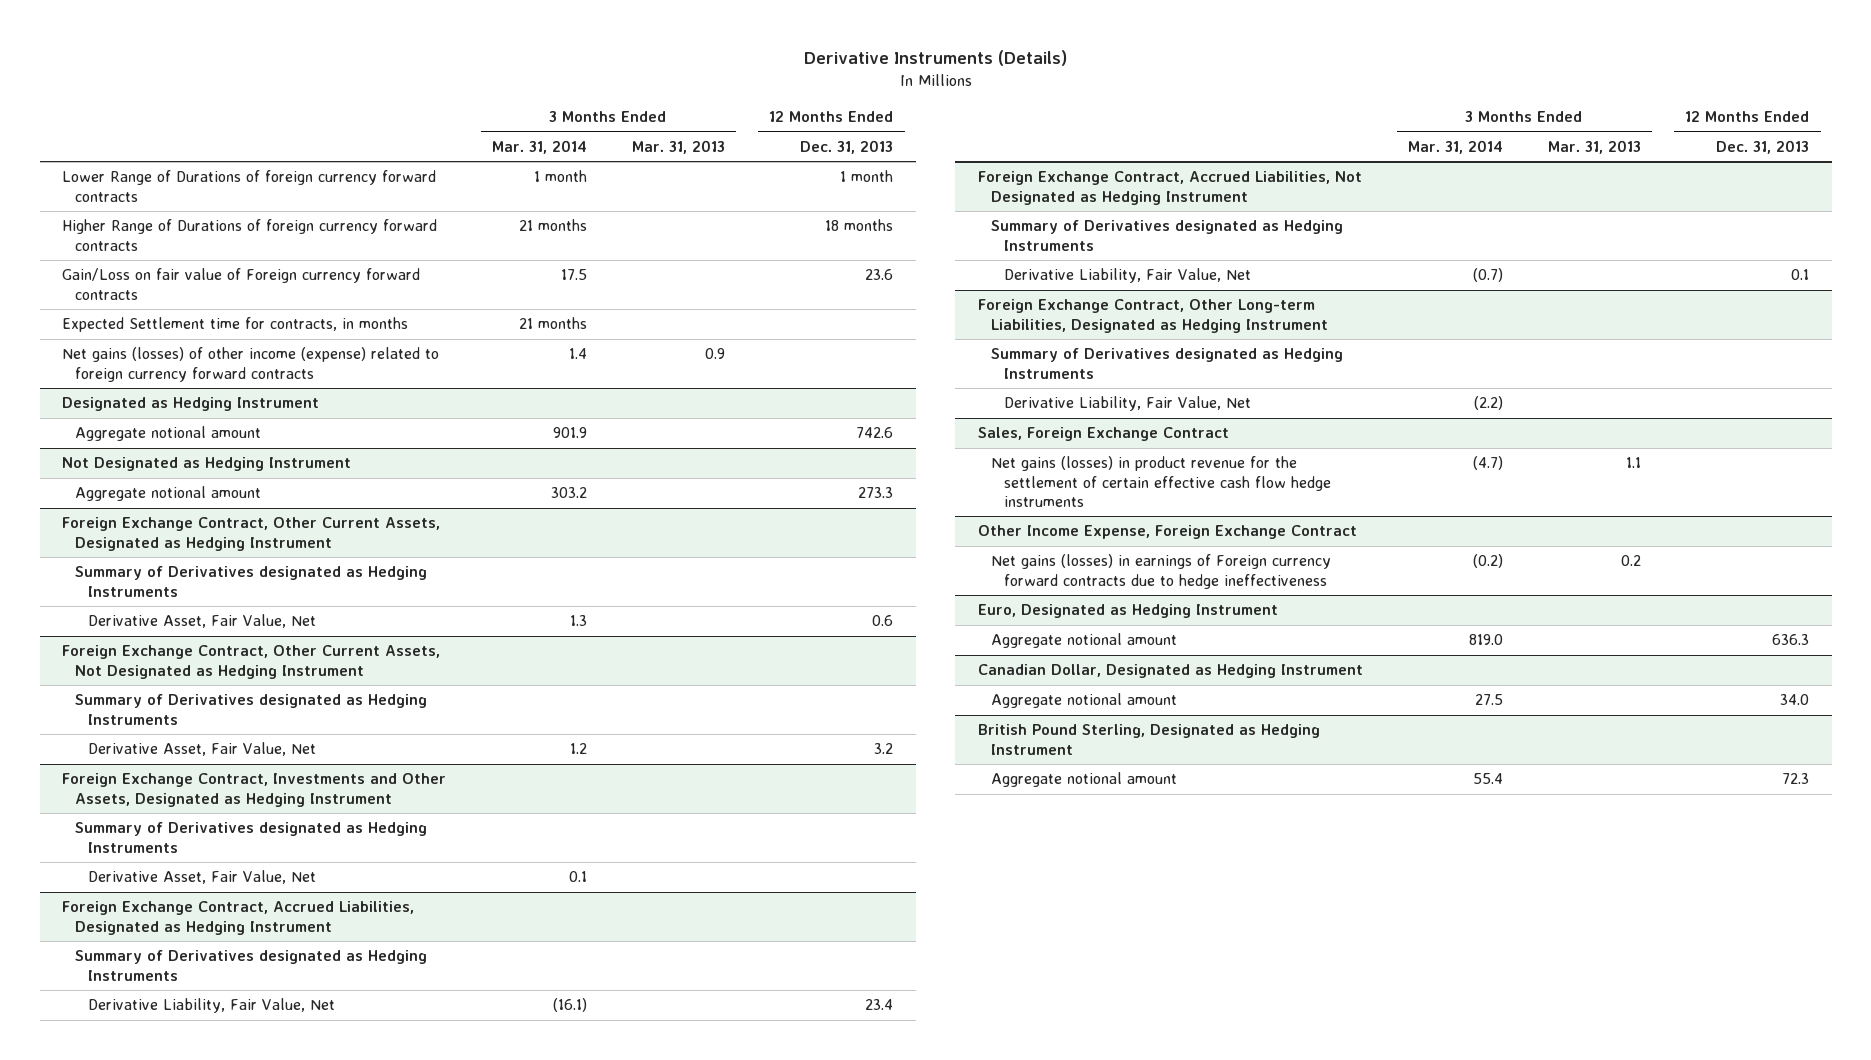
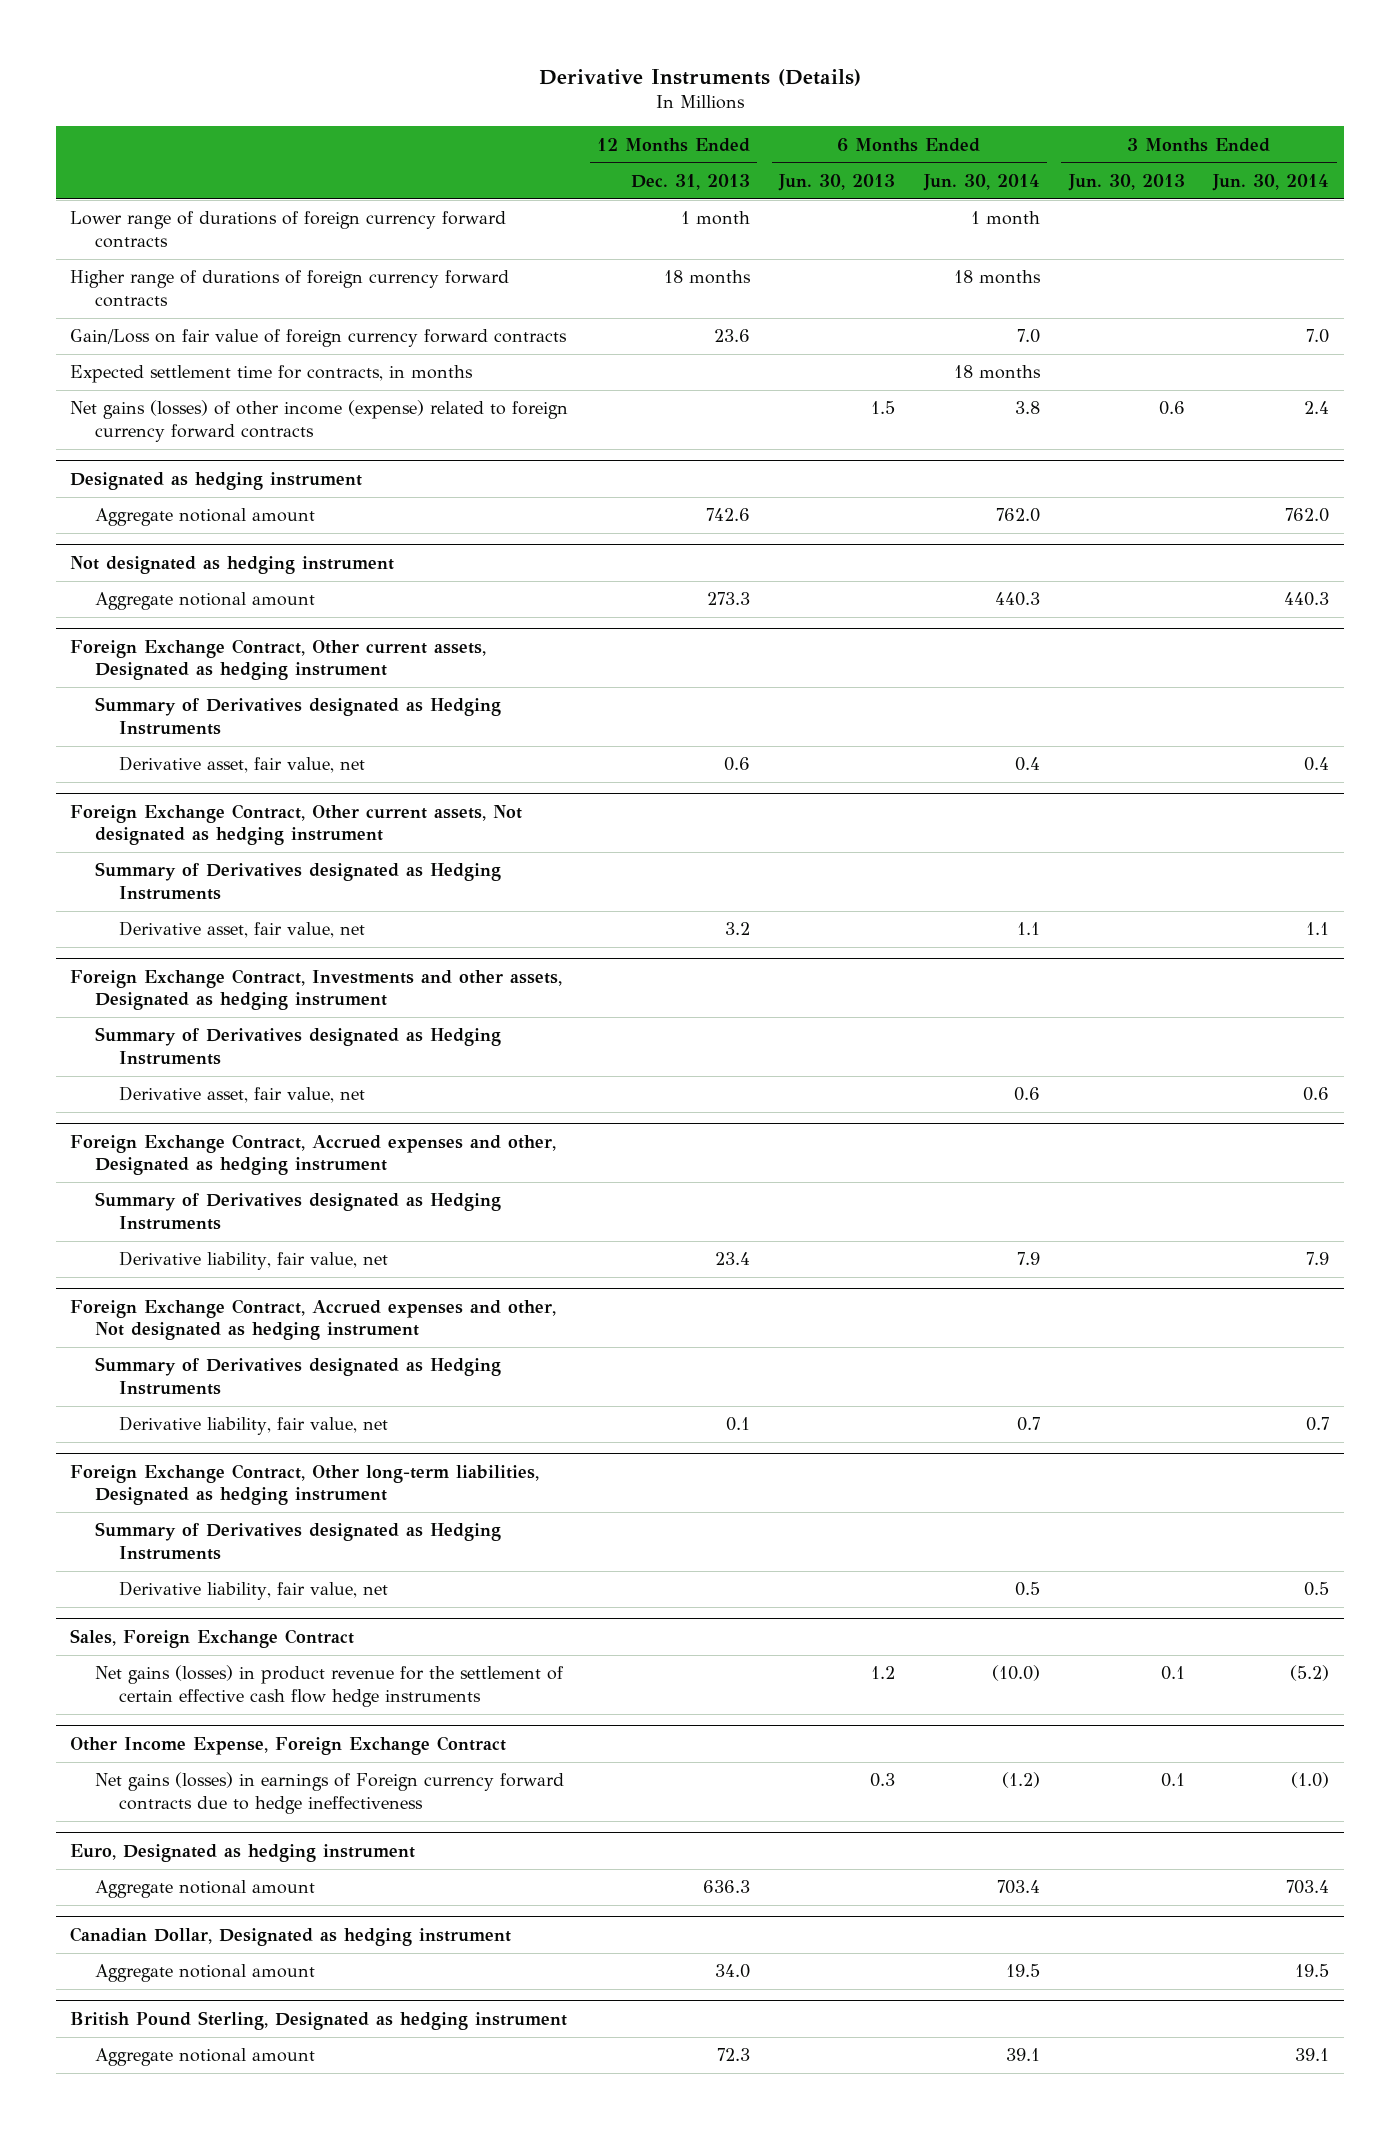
- | 3 Months Ended Mar. 31, 2014 | 3 Months Ended Mar. 31, 2013 | 12 Months Ended Dec. 31, 2013
+ | 12 Months Ended Dec. 31, 2013 | 6 Months Ended Jun. 30, 2013 | 6 Months Ended Jun. 30, 2014 | 3 Months Ended Jun. 30, 2013 | 3 Months Ended Jun. 30, 2014
- Lower Range of Durations of foreign currency forward contracts | 1 month | | 1 month
- Higher Range of Durations of foreign currency forward contracts | 21 months | | 18 months
- Gain/Loss on fair value of Foreign currency forward contracts | 17.5 | | 23.6
- Expected Settlement time for contracts, in months | 21 months | |
+ Lower range of durations of foreign currency forward contracts | 1 month | | 1 month | |
+ Higher range of durations of foreign currency forward contracts | 18 months | | 18 months | |
+ Gain/Loss on fair value of foreign currency forward contracts | 23.6 | | 7.0 | | 7.0
+ Expected settlement time for contracts, in months | | | 18 months | |
- Designated as Hedging Instrument
+ Designated as hedging instrument
- Not Designated as Hedging Instrument
+ Not designated as hedging instrument
- Foreign Exchange Contract, Other Current Assets, Designated as Hedging Instrument
+ Foreign Exchange Contract, Other current assets, Designated as hedging instrument
- Derivative Asset, Fair Value, Net | 1.3 | | 0.6
- Foreign Exchange Contract, Other Current Assets, Not Designated as Hedging Instrument
+ Derivative asset, fair value, net | 0.6 | | 0.4 | | 0.4
+ Foreign Exchange Contract, Other current assets, Not designated as hedging instrument
- Derivative Asset, Fair Value, Net | 1.2 | | 3.2
- Foreign Exchange Contract, Investments and Other Assets, Designated as Hedging Instrument
+ Derivative asset, fair value, net | 3.2 | | 1.1 | | 1.1
+ Foreign Exchange Contract, Investments and other assets, Designated as hedging instrument
- Derivative Asset, Fair Value, Net | 0.1 | |
- Foreign Exchange Contract, Accrued Liabilities, Designated as Hedging Instrument
+ Derivative asset, fair value, net | | | 0.6 | | 0.6
+ Foreign Exchange Contract, Accrued expenses and other, Designated as hedging instrument
- Derivative Liability, Fair Value, Net | (16.1) | | 23.4
- Foreign Exchange Contract, Accrued Liabilities, Not Designated as Hedging Instrument
+ Derivative liability, fair value, net | 23.4 | | 7.9 | | 7.9
+ Foreign Exchange Contract, Accrued expenses and other, Not designated as hedging instrument
- Derivative Liability, Fair Value, Net | (0.7) | | 0.1
- Foreign Exchange Contract, Other Long-term Liabilities, Designated as Hedging Instrument
+ Derivative liability, fair value, net | 0.1 | | 0.7 | | 0.7
+ Foreign Exchange Contract, Other long-term liabilities, Designated as hedging instrument
- Derivative Liability, Fair Value, Net | (2.2) | |
+ Derivative liability, fair value, net | | | 0.5 | | 0.5
- Euro, Designated as Hedging Instrument
+ Euro, Designated as hedging instrument
- Canadian Dollar, Designated as Hedging Instrument
+ Canadian Dollar, Designated as hedging instrument
- British Pound Sterling, Designated as Hedging Instrument
+ British Pound Sterling, Designated as hedging instrument

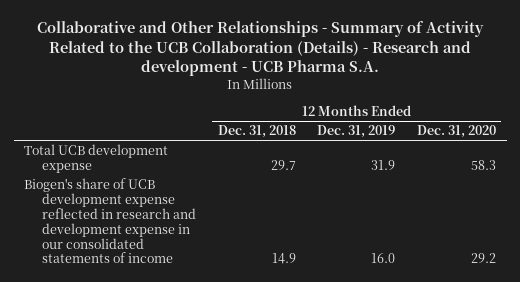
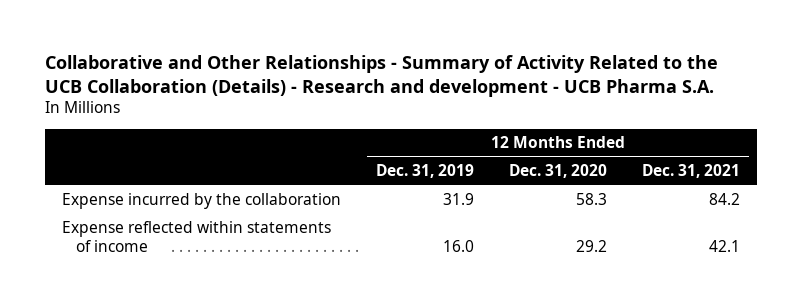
- | 12 Months Ended Dec. 31, 2018 | 12 Months Ended Dec. 31, 2019 | 12 Months Ended Dec. 31, 2020
+ | 12 Months Ended Dec. 31, 2019 | 12 Months Ended Dec. 31, 2020 | 12 Months Ended Dec. 31, 2021
- Total UCB development expense | 29.7 | 31.9 | 58.3
- Biogen's share of UCB development expense reflected in research and development expense in our consolidated statements of income | 14.9 | 16.0 | 29.2
+ Expense incurred by the collaboration | 31.9 | 58.3 | 84.2
+ Expense reflected within statements of income | 16.0 | 29.2 | 42.1

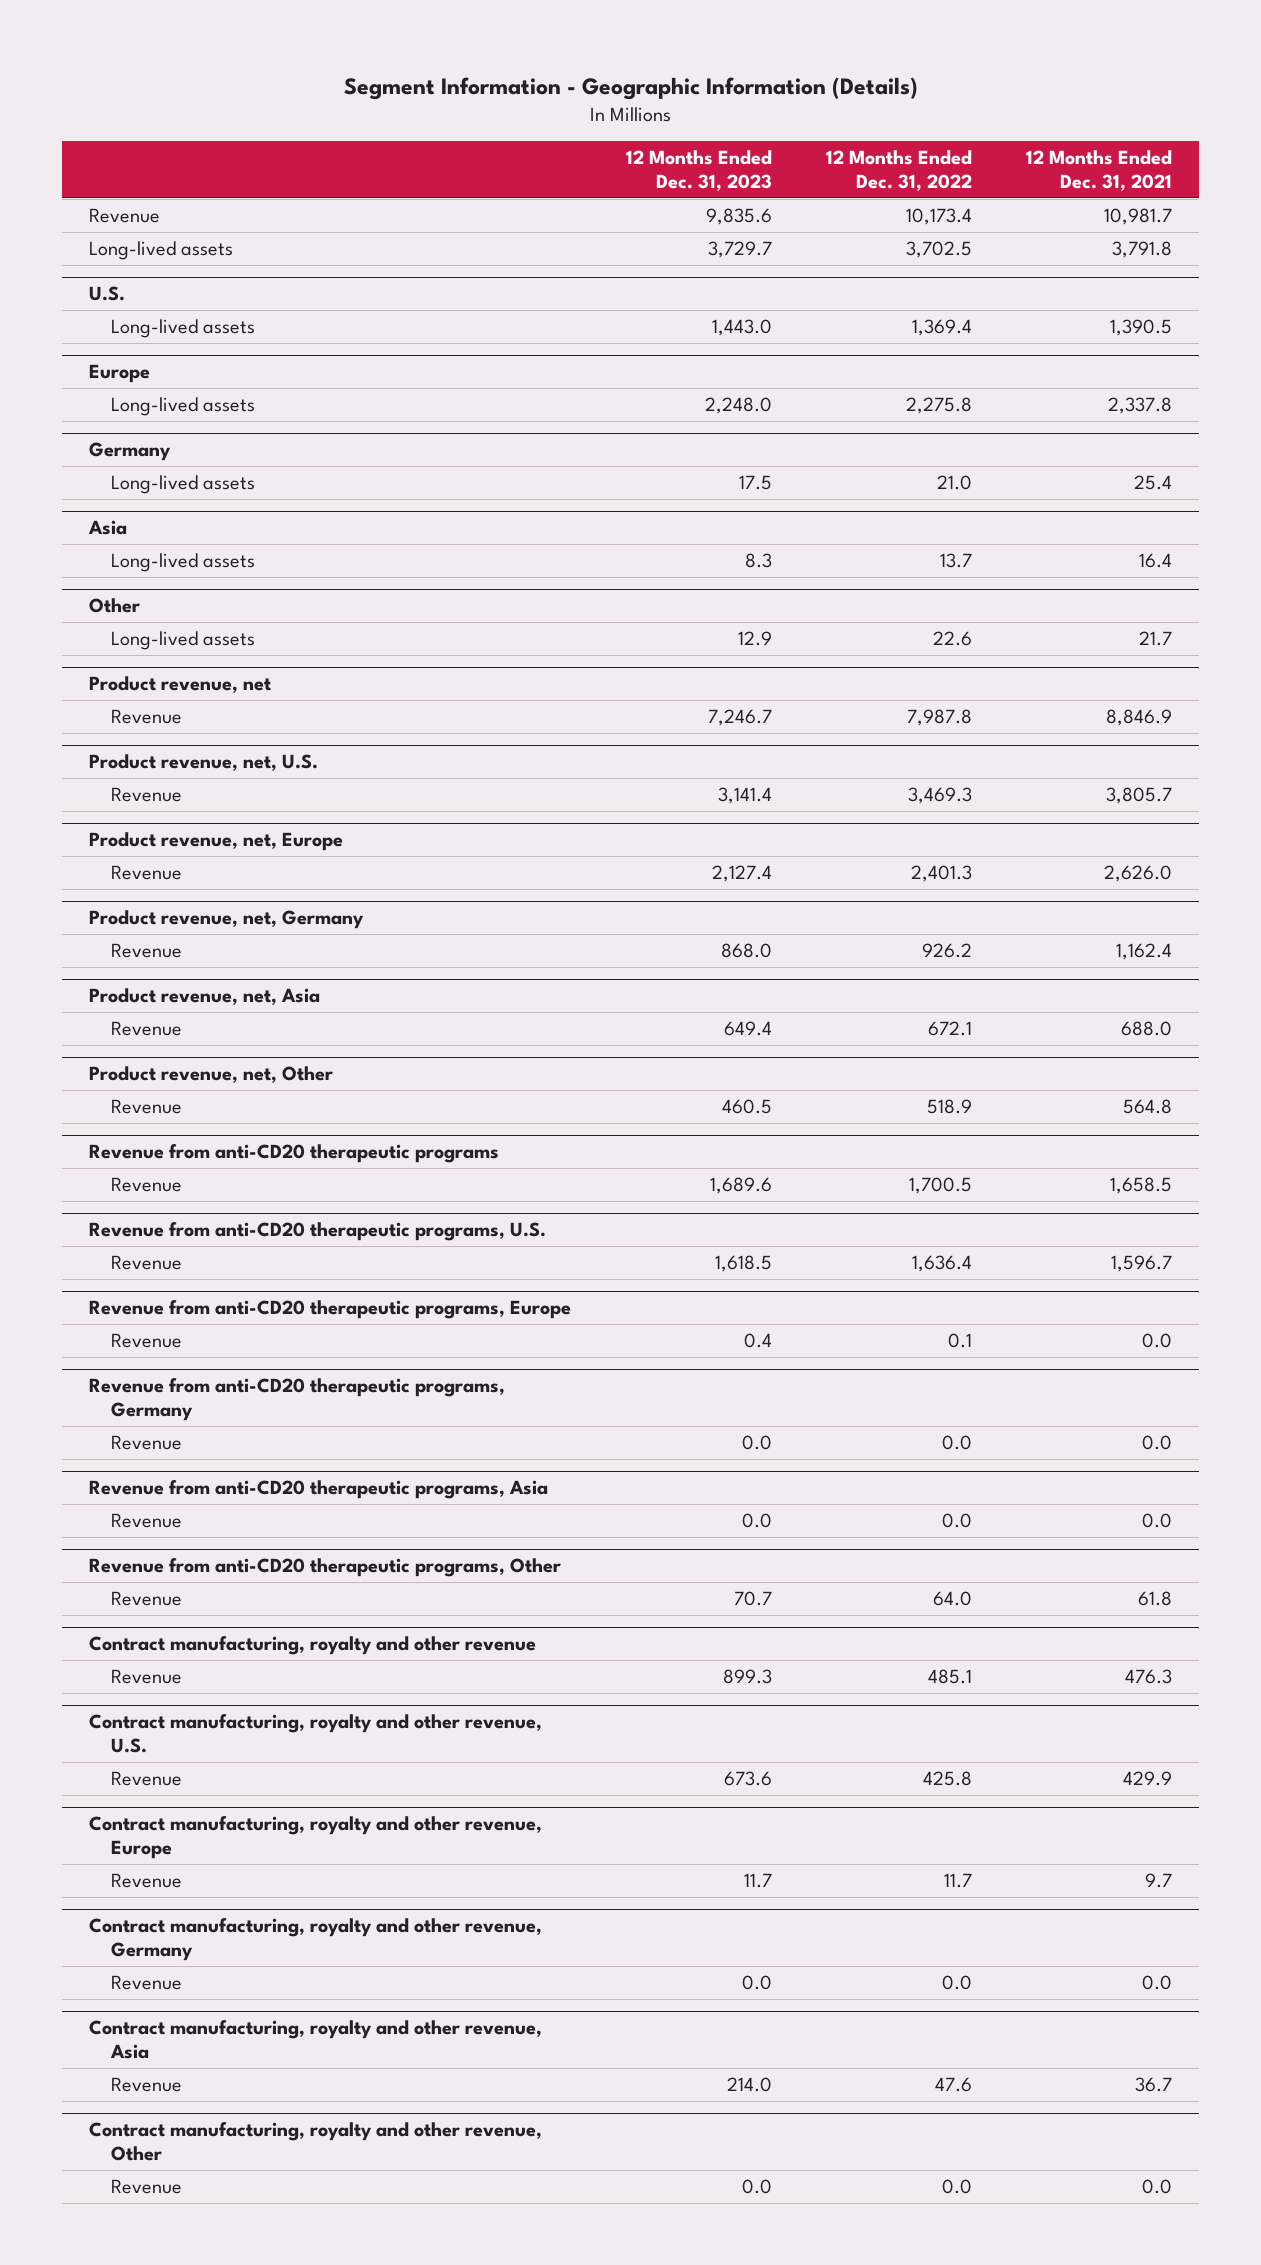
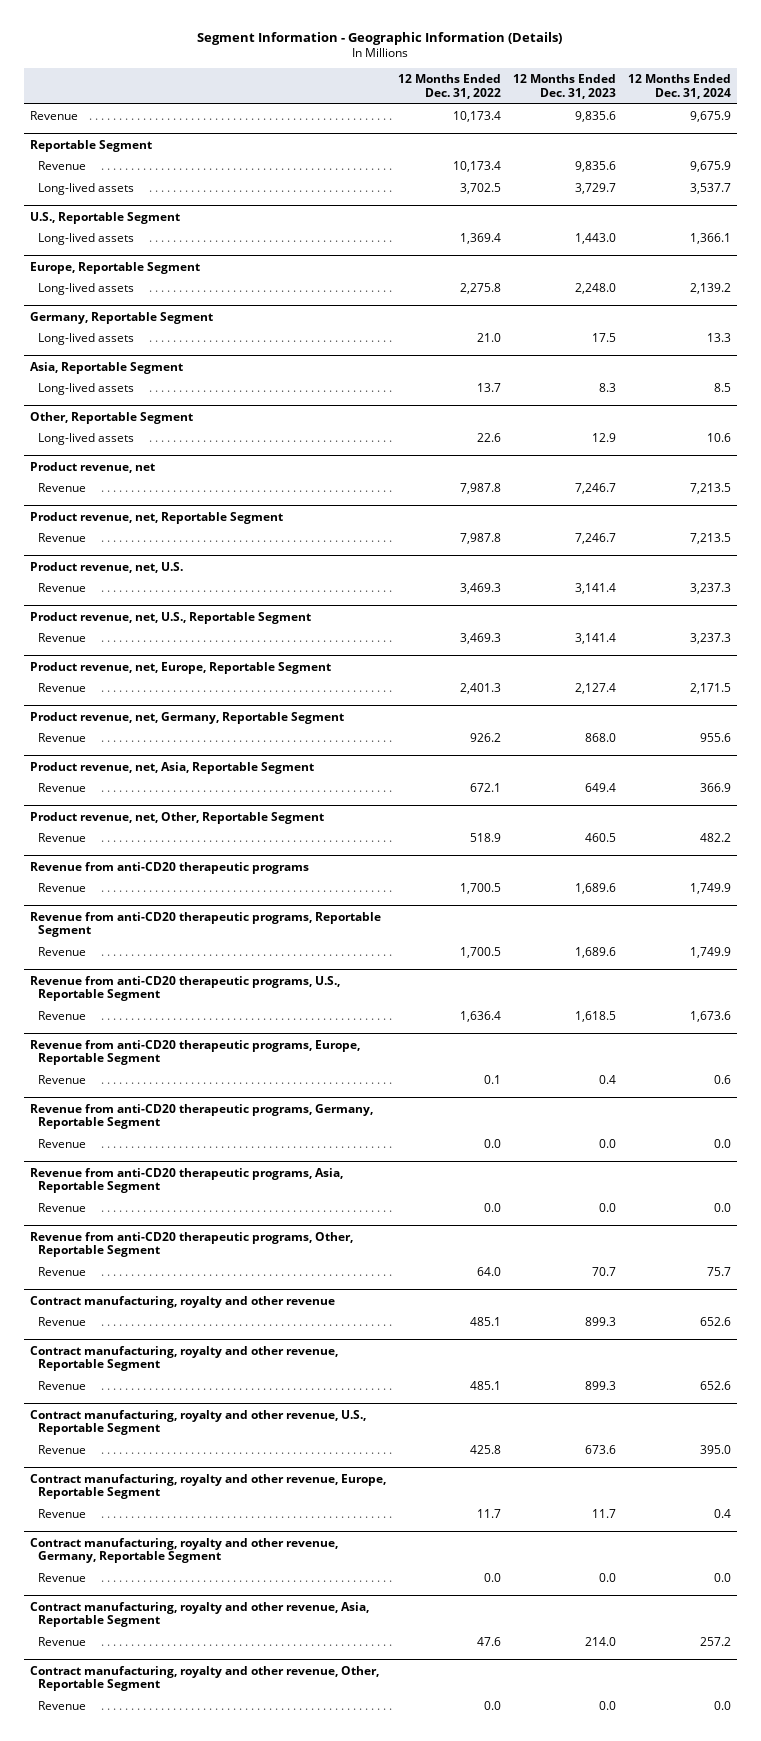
- | 12 Months Ended Dec. 31, 2023 | 12 Months Ended Dec. 31, 2022 | 12 Months Ended Dec. 31, 2021
+ | 12 Months Ended Dec. 31, 2022 | 12 Months Ended Dec. 31, 2023 | 12 Months Ended Dec. 31, 2024
+ Reportable Segment
+ Revenue | 10,173.4 | 9,835.6 | 9,675.9
- U.S.
+ U.S., Reportable Segment
- Europe
+ Europe, Reportable Segment
- Germany
+ Germany, Reportable Segment
- Asia
+ Asia, Reportable Segment
- Other
+ Other, Reportable Segment
+ Product revenue, net, Reportable Segment
+ Revenue | 7,987.8 | 7,246.7 | 7,213.5
- Product revenue, net, Europe
+ Product revenue, net, U.S., Reportable Segment
+ Revenue | 3,469.3 | 3,141.4 | 3,237.3
+ Product revenue, net, Europe, Reportable Segment
- Product revenue, net, Germany
+ Product revenue, net, Germany, Reportable Segment
- Product revenue, net, Asia
+ Product revenue, net, Asia, Reportable Segment
- Product revenue, net, Other
+ Product revenue, net, Other, Reportable Segment
- Revenue from anti-CD20 therapeutic programs, U.S.
+ Revenue from anti-CD20 therapeutic programs, Reportable Segment
+ Revenue | 1,700.5 | 1,689.6 | 1,749.9
+ Revenue from anti-CD20 therapeutic programs, U.S., Reportable Segment
- Revenue from anti-CD20 therapeutic programs, Europe
+ Revenue from anti-CD20 therapeutic programs, Europe, Reportable Segment
- Revenue from anti-CD20 therapeutic programs, Germany
+ Revenue from anti-CD20 therapeutic programs, Germany, Reportable Segment
- Revenue from anti-CD20 therapeutic programs, Asia
+ Revenue from anti-CD20 therapeutic programs, Asia, Reportable Segment
- Revenue from anti-CD20 therapeutic programs, Other
+ Revenue from anti-CD20 therapeutic programs, Other, Reportable Segment
- Contract manufacturing, royalty and other revenue, U.S.
+ Contract manufacturing, royalty and other revenue, Reportable Segment
+ Revenue | 485.1 | 899.3 | 652.6
+ Contract manufacturing, royalty and other revenue, U.S., Reportable Segment
- Contract manufacturing, royalty and other revenue, Europe
+ Contract manufacturing, royalty and other revenue, Europe, Reportable Segment
- Contract manufacturing, royalty and other revenue, Germany
+ Contract manufacturing, royalty and other revenue, Germany, Reportable Segment
- Contract manufacturing, royalty and other revenue, Asia
+ Contract manufacturing, royalty and other revenue, Asia, Reportable Segment
- Contract manufacturing, royalty and other revenue, Other
+ Contract manufacturing, royalty and other revenue, Other, Reportable Segment

